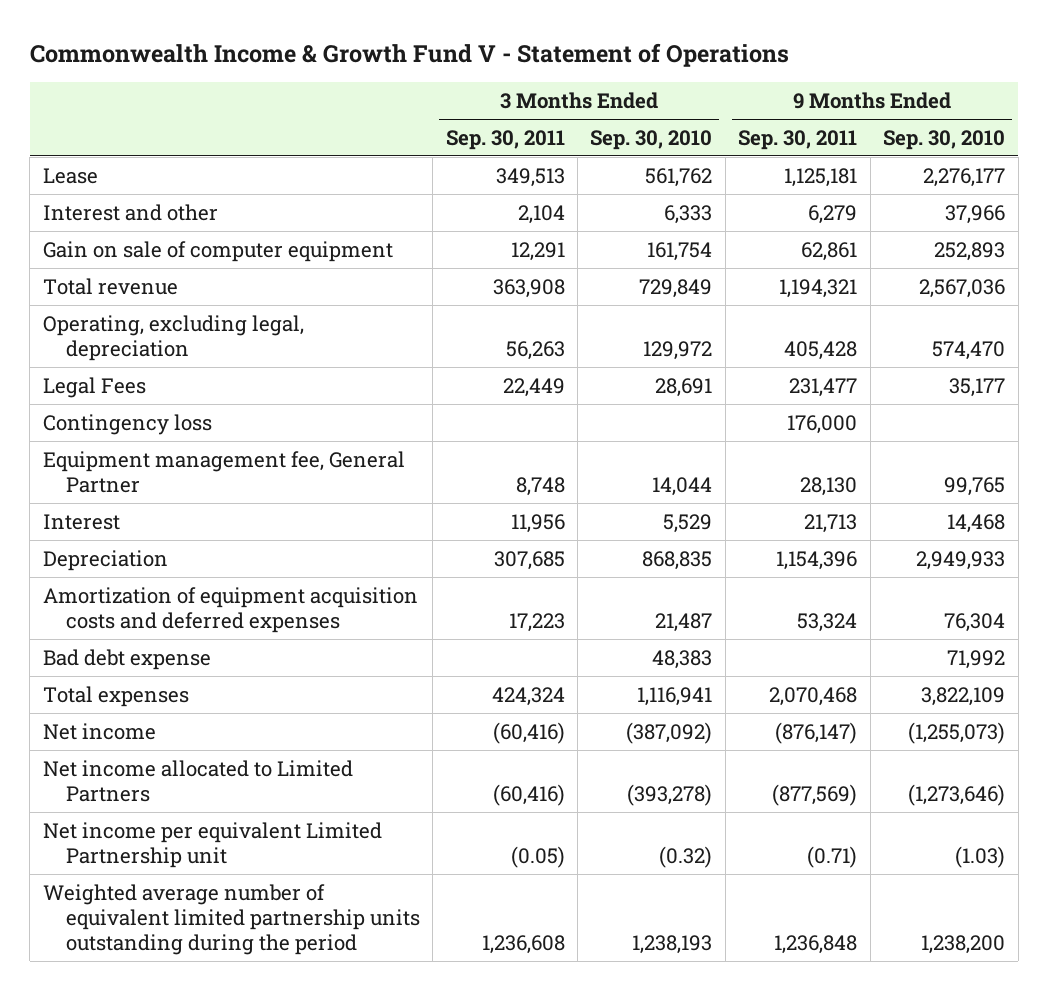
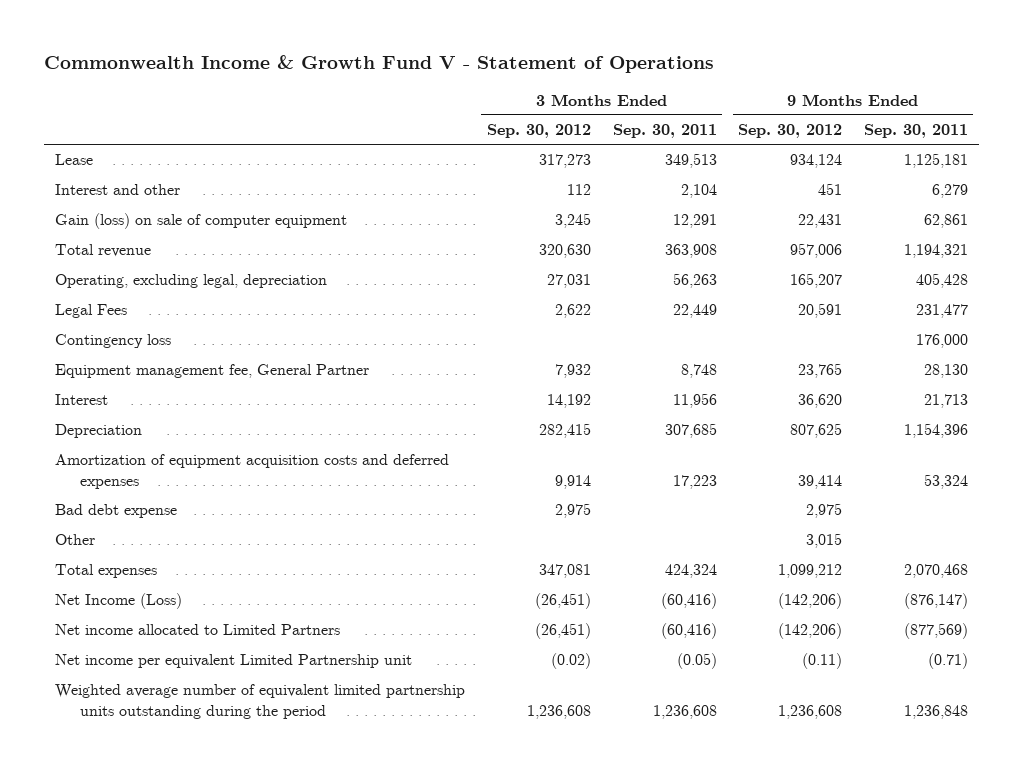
- | 3 Months Ended Sep. 30, 2011 | 3 Months Ended Sep. 30, 2010 | 9 Months Ended Sep. 30, 2011 | 9 Months Ended Sep. 30, 2010
+ | 3 Months Ended Sep. 30, 2012 | 3 Months Ended Sep. 30, 2011 | 9 Months Ended Sep. 30, 2012 | 9 Months Ended Sep. 30, 2011
- Gain on sale of computer equipment | 12,291 | 161,754 | 62,861 | 252,893
+ Gain (loss) on sale of computer equipment | 3,245 | 12,291 | 22,431 | 62,861
+ Other | | | 3,015 |
- Net income | (60,416) | (387,092) | (876,147) | (1,255,073)
+ Net Income (Loss) | (26,451) | (60,416) | (142,206) | (876,147)

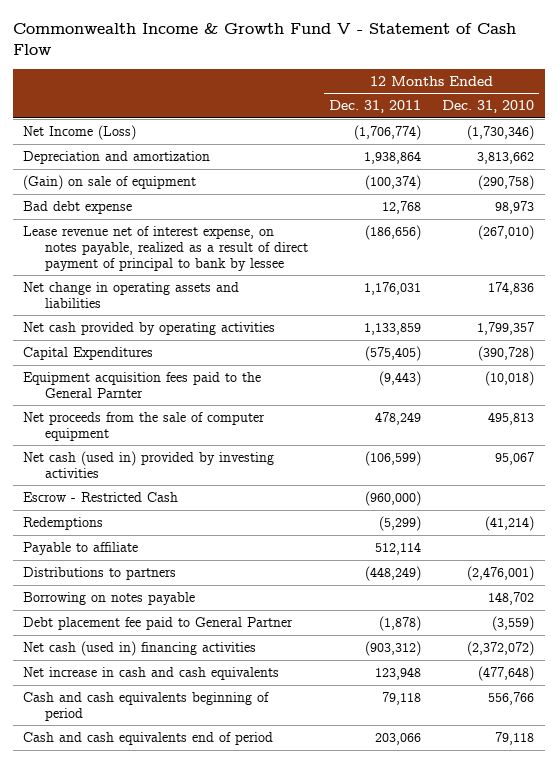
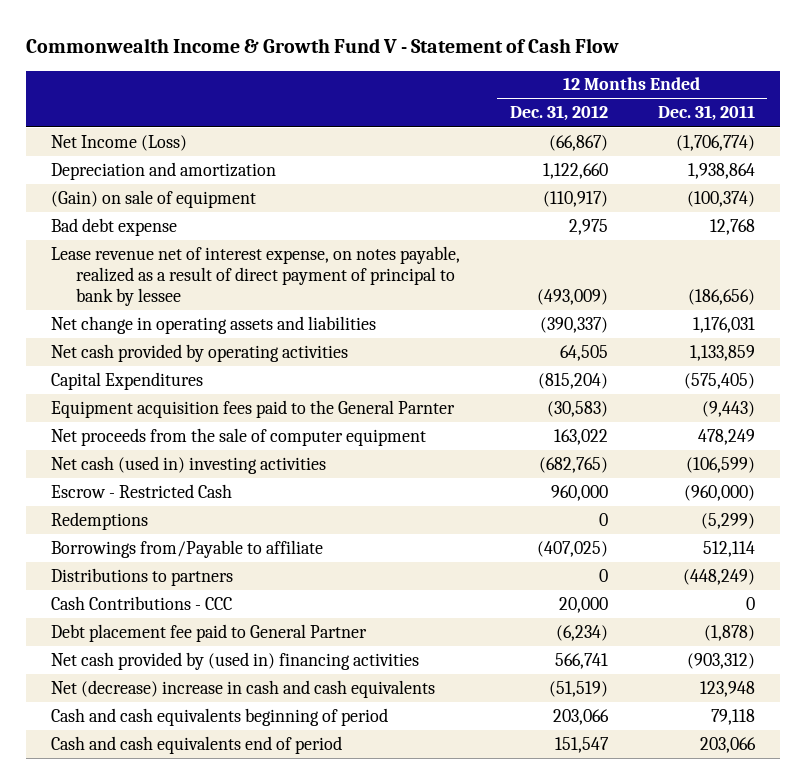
- | 12 Months Ended Dec. 31, 2011 | 12 Months Ended Dec. 31, 2010
+ | 12 Months Ended Dec. 31, 2012 | 12 Months Ended Dec. 31, 2011
- Net cash (used in) provided by investing activities | (106,599) | 95,067
+ Net cash (used in) investing activities | (682,765) | (106,599)
- Payable to affiliate | 512,114 |
+ Borrowings from/Payable to affiliate | (407,025) | 512,114
- Borrowing on notes payable | | 148,702
+ Cash Contributions - CCC | 20,000 | 0
- Net cash (used in) financing activities | (903,312) | (2,372,072)
- Net increase in cash and cash equivalents | 123,948 | (477,648)
+ Net cash provided by (used in) financing activities | 566,741 | (903,312)
+ Net (decrease) increase in cash and cash equivalents | (51,519) | 123,948

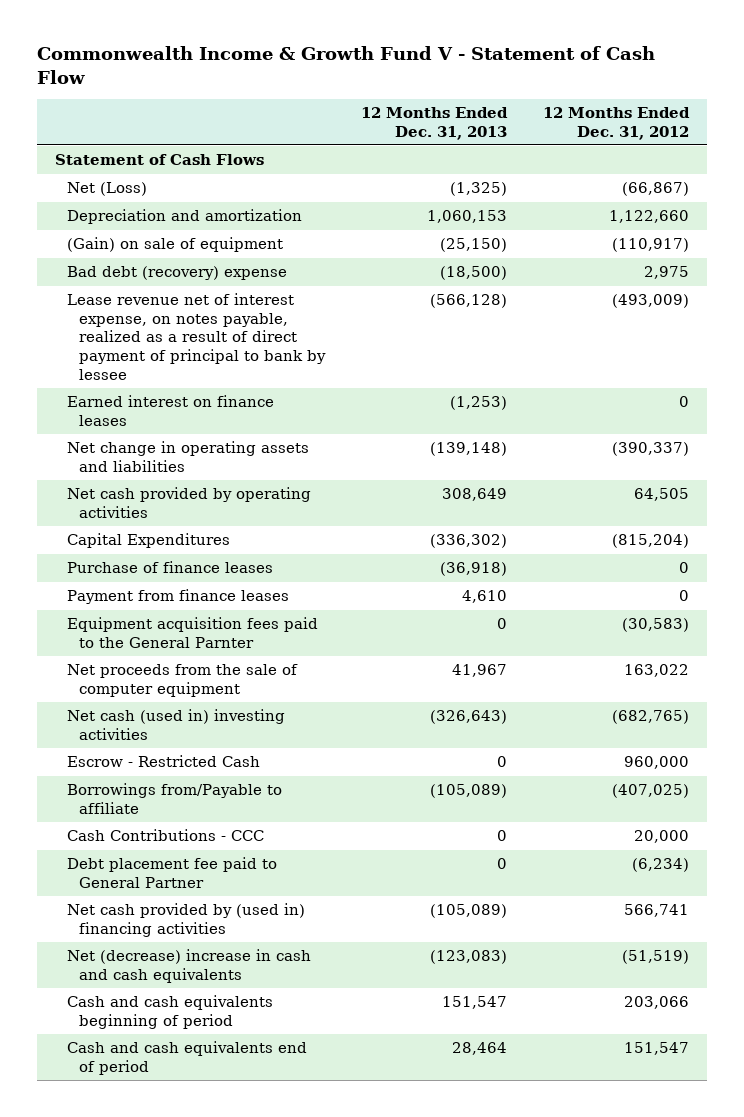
- | 12 Months Ended Dec. 31, 2012 | 12 Months Ended Dec. 31, 2011
+ | 12 Months Ended Dec. 31, 2013 | 12 Months Ended Dec. 31, 2012
- Net Income (Loss) | (66,867) | (1,706,774)
+ Statement of Cash Flows
+ Net (Loss) | (1,325) | (66,867)
- Bad debt expense | 2,975 | 12,768
+ Bad debt (recovery) expense | (18,500) | 2,975
+ Earned interest on finance leases | (1,253) | 0
+ Purchase of finance leases | (36,918) | 0
+ Payment from finance leases | 4,610 | 0
- Redemptions | 0 | (5,299)
- Distributions to partners | 0 | (448,249)

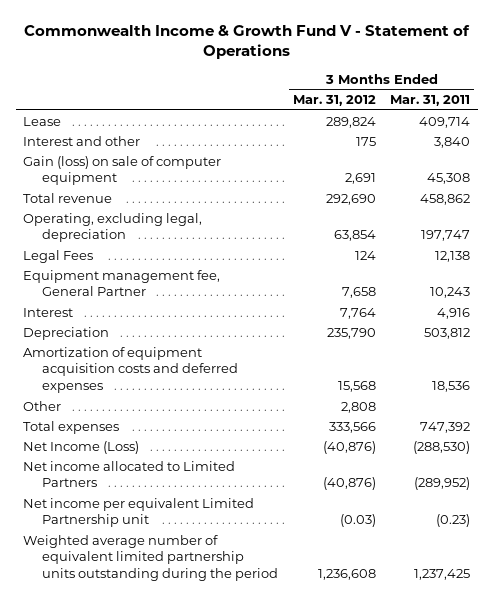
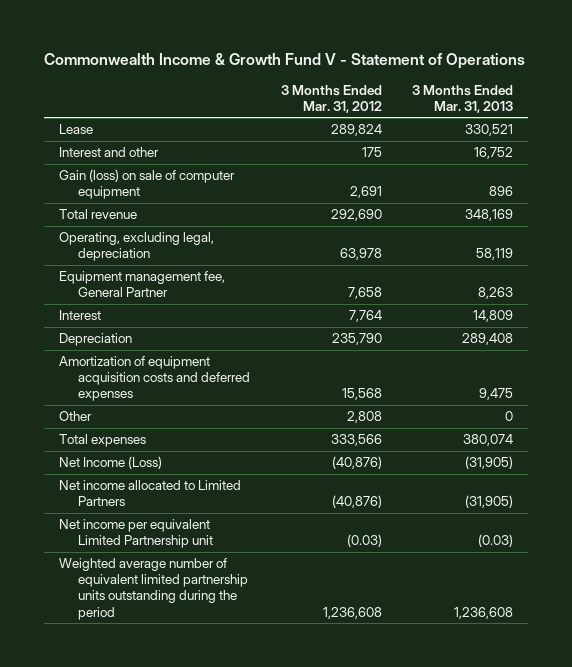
- | 3 Months Ended Mar. 31, 2012 | 3 Months Ended Mar. 31, 2011
+ | 3 Months Ended Mar. 31, 2012 | 3 Months Ended Mar. 31, 2013
- Operating, excluding legal, depreciation | 63,854 | 197,747
- Legal Fees | 124 | 12,138
+ Operating, excluding legal, depreciation | 63,978 | 58,119

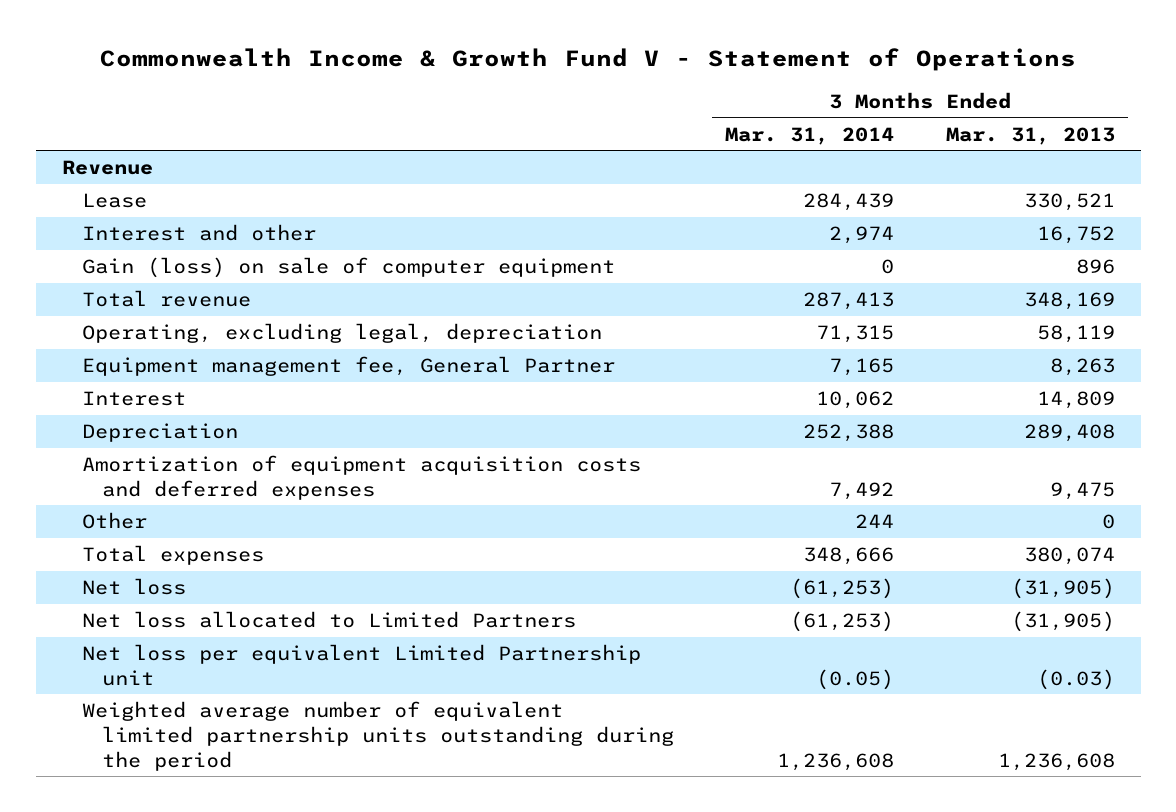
- | 3 Months Ended Mar. 31, 2012 | 3 Months Ended Mar. 31, 2013
+ | 3 Months Ended Mar. 31, 2014 | 3 Months Ended Mar. 31, 2013
+ Revenue
- Net Income (Loss) | (40,876) | (31,905)
- Net income allocated to Limited Partners | (40,876) | (31,905)
- Net income per equivalent Limited Partnership unit | (0.03) | (0.03)
+ Net loss | (61,253) | (31,905)
+ Net loss allocated to Limited Partners | (61,253) | (31,905)
+ Net loss per equivalent Limited Partnership unit | (0.05) | (0.03)

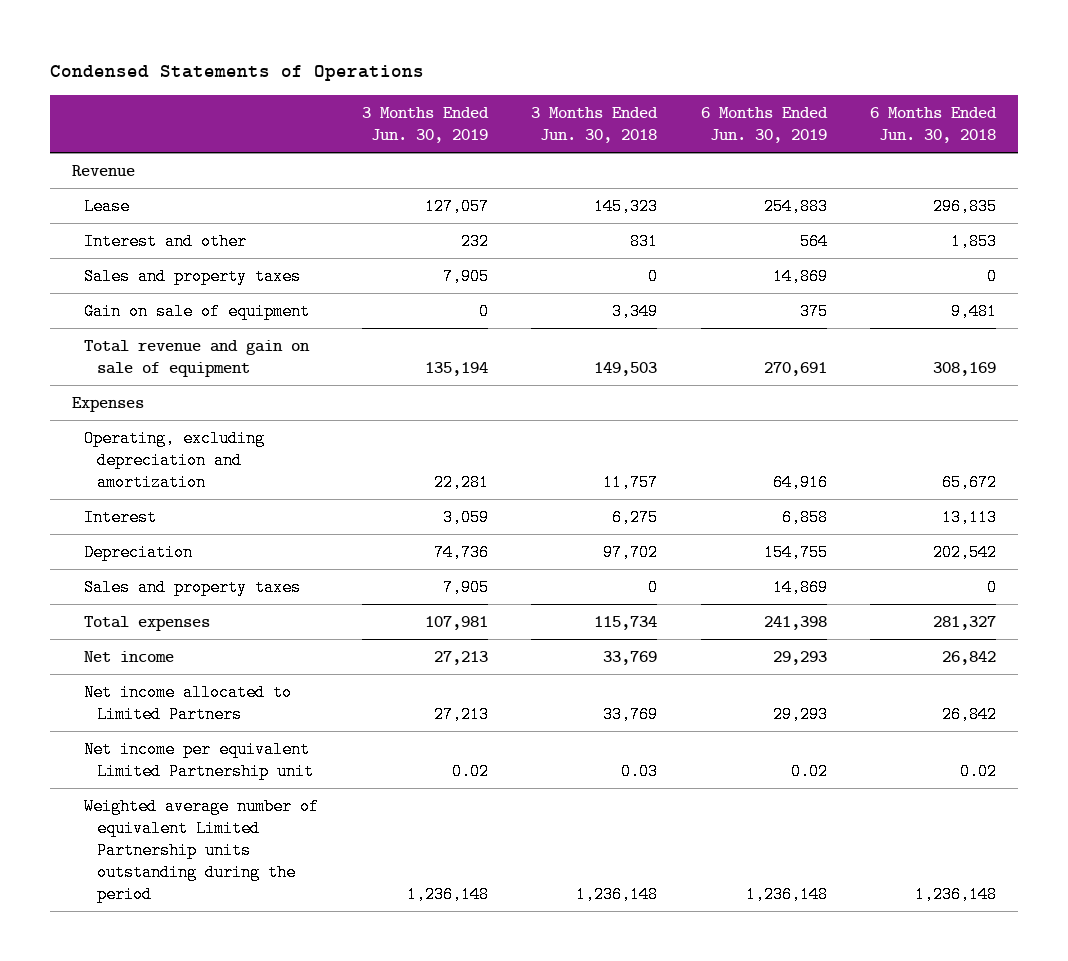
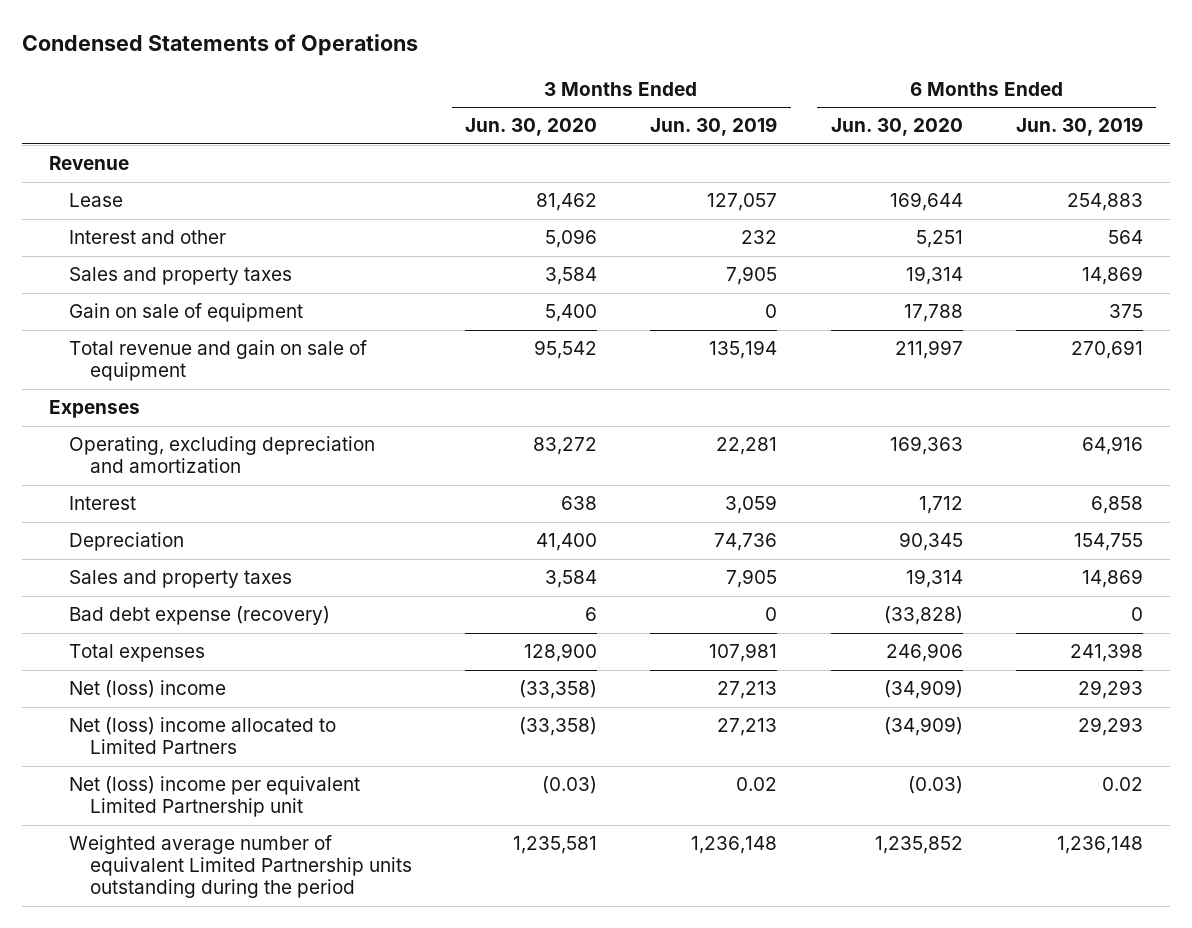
- | 3 Months Ended Jun. 30, 2019 | 3 Months Ended Jun. 30, 2018 | 6 Months Ended Jun. 30, 2019 | 6 Months Ended Jun. 30, 2018
+ | 3 Months Ended Jun. 30, 2020 | 3 Months Ended Jun. 30, 2019 | 6 Months Ended Jun. 30, 2020 | 6 Months Ended Jun. 30, 2019
+ Bad debt expense (recovery) | 6 | 0 | (33,828) | 0
- Net income | 27,213 | 33,769 | 29,293 | 26,842
- Net income allocated to Limited Partners | 27,213 | 33,769 | 29,293 | 26,842
- Net income per equivalent Limited Partnership unit | 0.02 | 0.03 | 0.02 | 0.02
+ Net (loss) income | (33,358) | 27,213 | (34,909) | 29,293
+ Net (loss) income allocated to Limited Partners | (33,358) | 27,213 | (34,909) | 29,293
+ Net (loss) income per equivalent Limited Partnership unit | (0.03) | 0.02 | (0.03) | 0.02

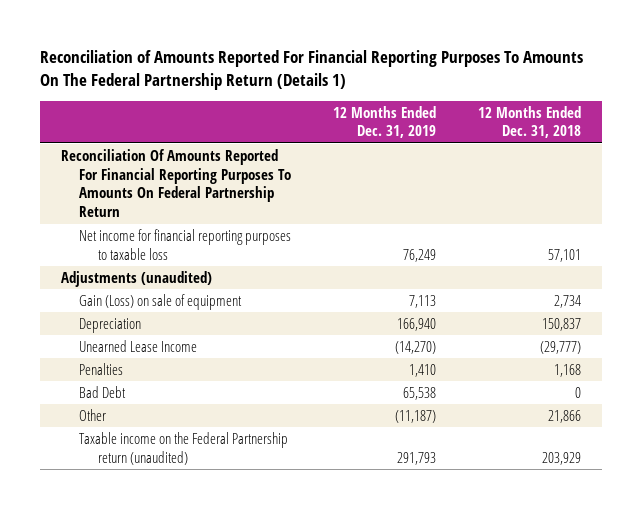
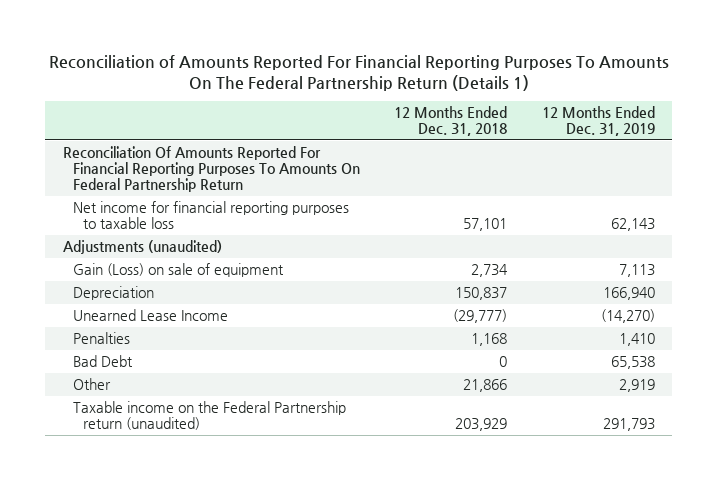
- | 12 Months Ended Dec. 31, 2019 | 12 Months Ended Dec. 31, 2018
+ | 12 Months Ended Dec. 31, 2018 | 12 Months Ended Dec. 31, 2019
- Net income for financial reporting purposes to taxable loss | 76,249 | 57,101
+ Net income for financial reporting purposes to taxable loss | 57,101 | 62,143
- Other | (11,187) | 21,866
+ Other | 21,866 | 2,919

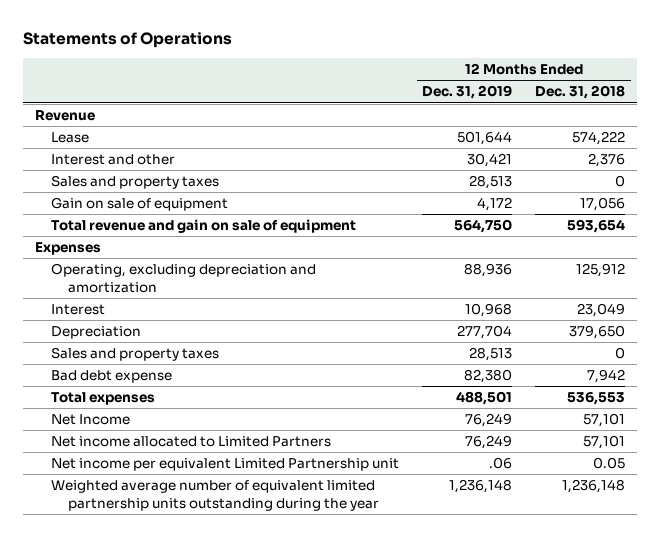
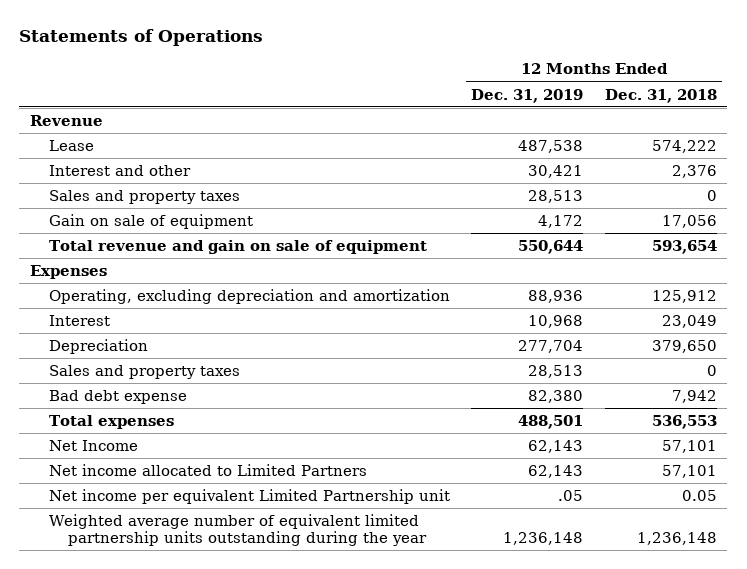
- Lease | 501,644 | 574,222
+ Lease | 487,538 | 574,222
- Total revenue and gain on sale of equipment | 564,750 | 593,654
+ Total revenue and gain on sale of equipment | 550,644 | 593,654
- Net Income | 76,249 | 57,101
- Net income allocated to Limited Partners | 76,249 | 57,101
- Net income per equivalent Limited Partnership unit | .06 | 0.05
+ Net Income | 62,143 | 57,101
+ Net income allocated to Limited Partners | 62,143 | 57,101
+ Net income per equivalent Limited Partnership unit | .05 | 0.05

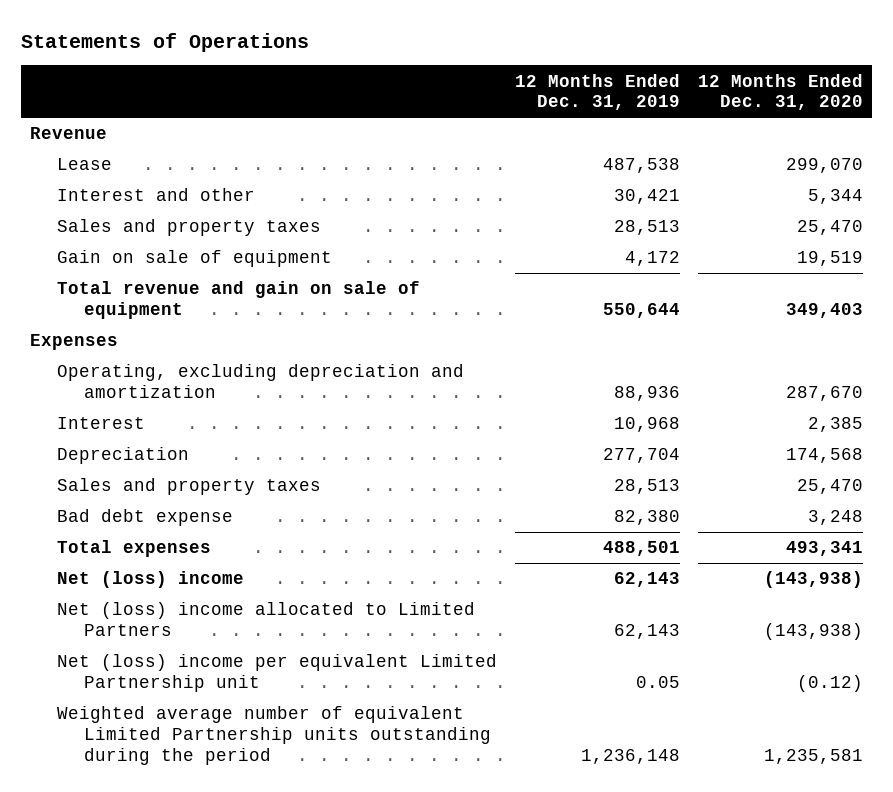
- | 12 Months Ended Dec. 31, 2019 | 12 Months Ended Dec. 31, 2018
+ | 12 Months Ended Dec. 31, 2019 | 12 Months Ended Dec. 31, 2020
- Net Income | 62,143 | 57,101
- Net income allocated to Limited Partners | 62,143 | 57,101
- Net income per equivalent Limited Partnership unit | .05 | 0.05
- Weighted average number of equivalent limited partnership units outstanding during the year | 1,236,148 | 1,236,148
+ Net (loss) income | 62,143 | (143,938)
+ Net (loss) income allocated to Limited Partners | 62,143 | (143,938)
+ Net (loss) income per equivalent Limited Partnership unit | 0.05 | (0.12)
+ Weighted average number of equivalent Limited Partnership units outstanding during the period | 1,236,148 | 1,235,581

